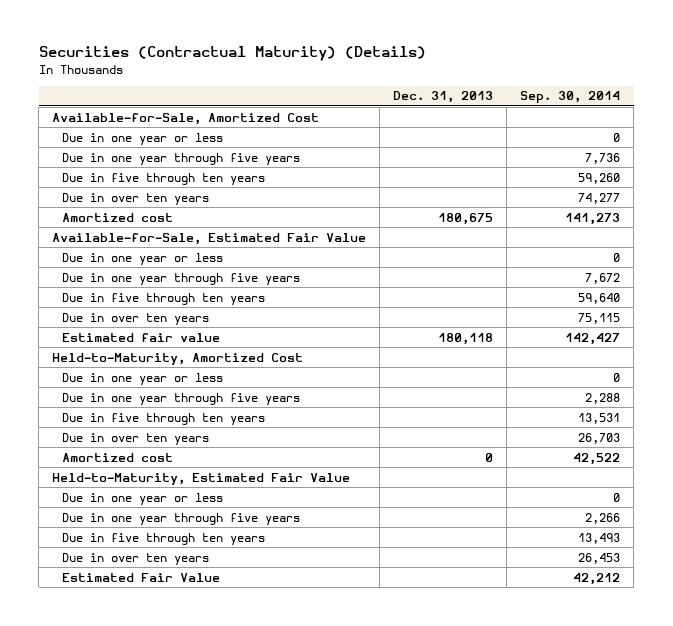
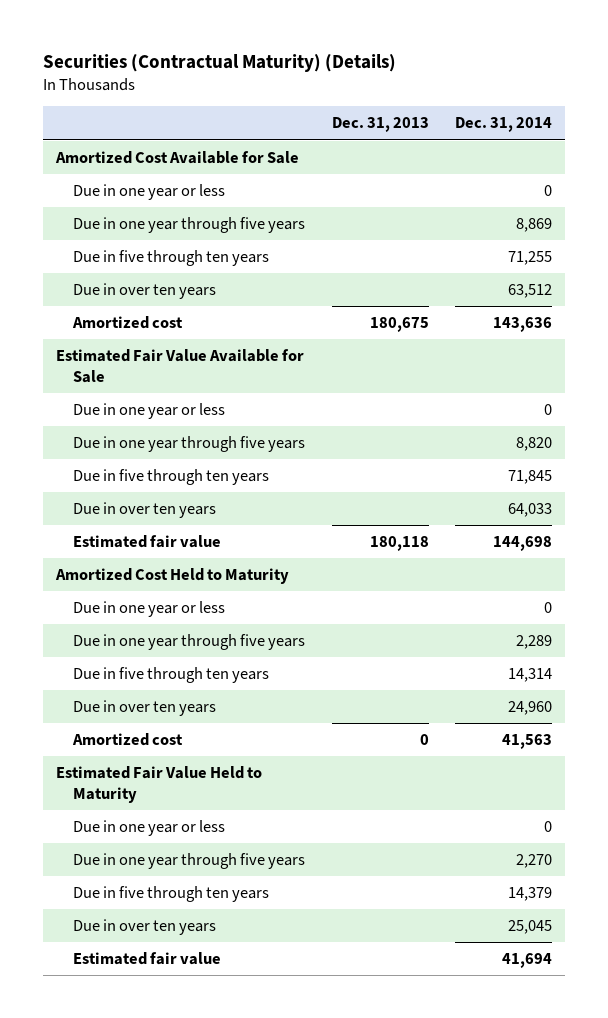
- | Dec. 31, 2013 | Sep. 30, 2014
+ | Dec. 31, 2013 | Dec. 31, 2014
- Available-for-Sale, Amortized Cost
+ Amortized Cost Available for Sale
- Available-for-Sale, Estimated Fair Value
+ Estimated Fair Value Available for Sale
- Held-to-Maturity, Amortized Cost
+ Amortized Cost Held to Maturity
- Held-to-Maturity, Estimated Fair Value
+ Estimated Fair Value Held to Maturity
- Estimated Fair Value | | 42,212
+ Estimated fair value | | 41,694

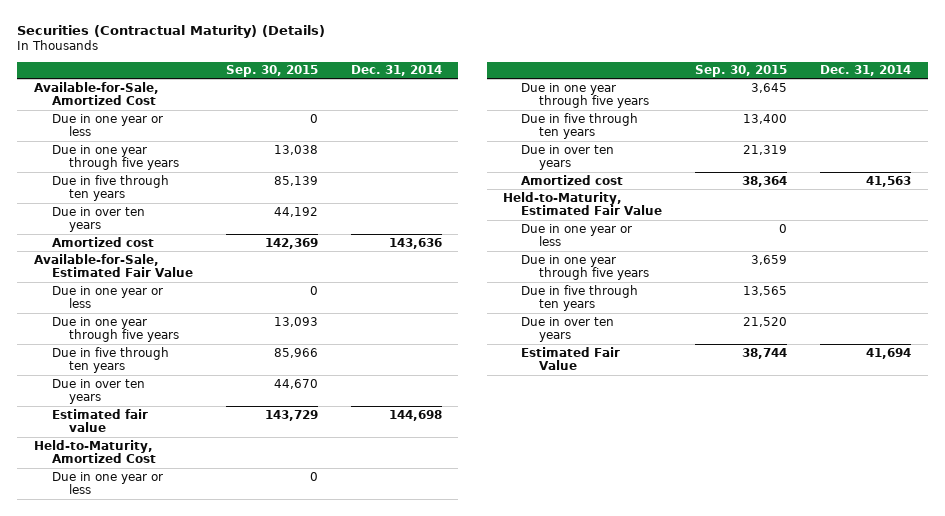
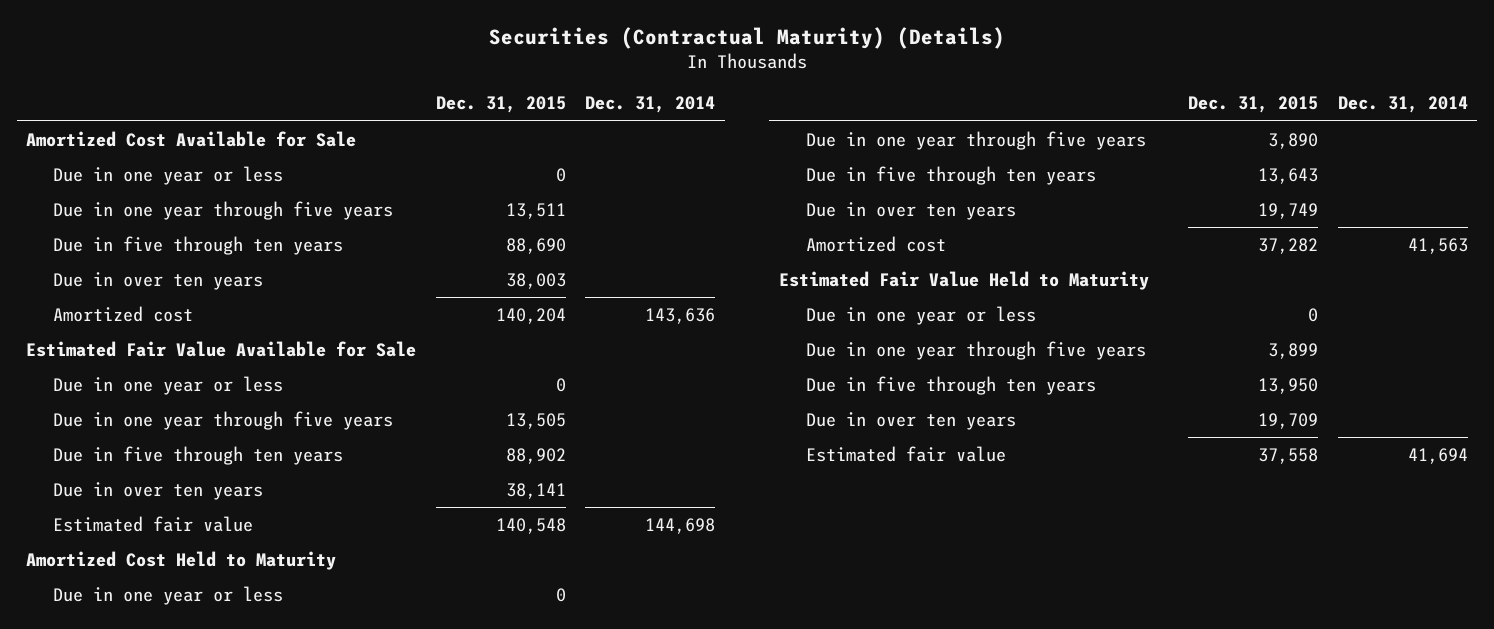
- | Sep. 30, 2015 | Dec. 31, 2014
+ | Dec. 31, 2015 | Dec. 31, 2014
- Available-for-Sale, Amortized Cost
+ Amortized Cost Available for Sale
- Available-for-Sale, Estimated Fair Value
+ Estimated Fair Value Available for Sale
- Held-to-Maturity, Amortized Cost
+ Amortized Cost Held to Maturity
- Held-to-Maturity, Estimated Fair Value
+ Estimated Fair Value Held to Maturity
- Estimated Fair Value | 38,744 | 41,694
+ Estimated fair value | 37,558 | 41,694

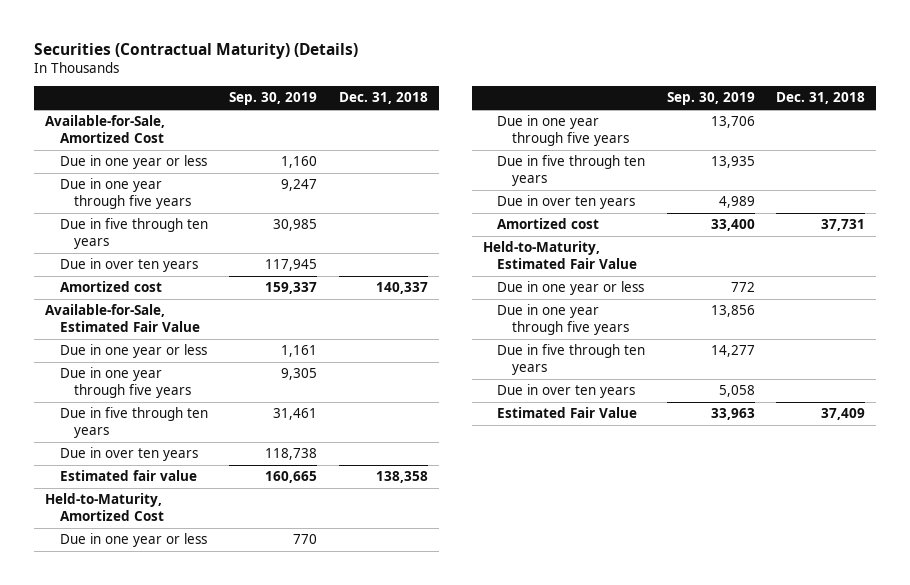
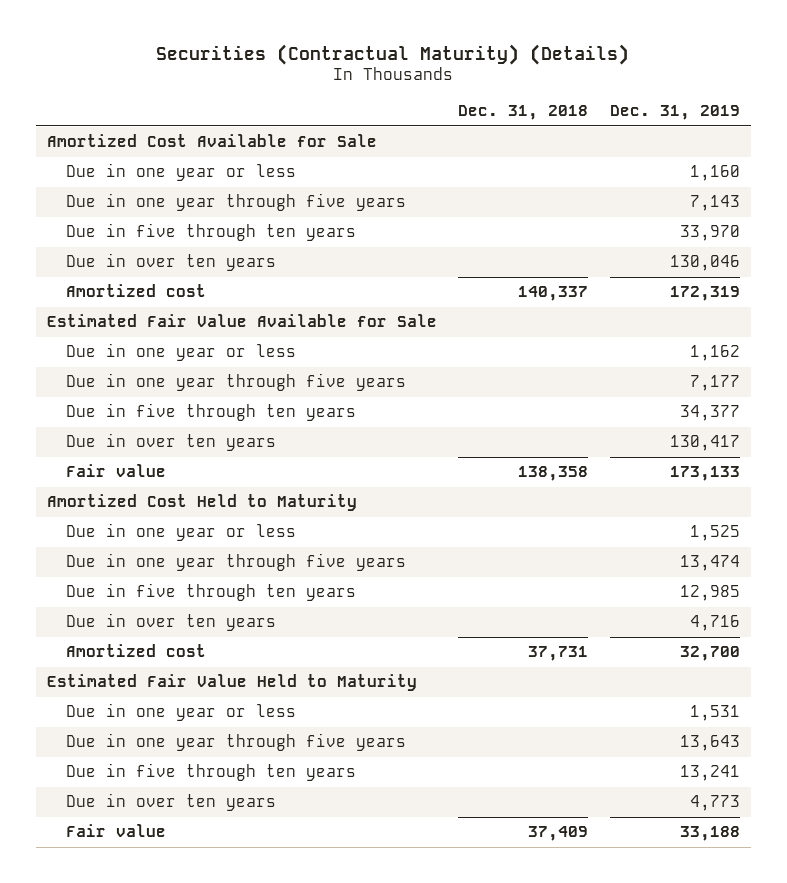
- | Sep. 30, 2019 | Dec. 31, 2018
+ | Dec. 31, 2018 | Dec. 31, 2019
- Available-for-Sale, Amortized Cost
+ Amortized Cost Available for Sale
- Available-for-Sale, Estimated Fair Value
+ Estimated Fair Value Available for Sale
- Estimated fair value | 160,665 | 138,358
- Held-to-Maturity, Amortized Cost
+ Fair value | 138,358 | 173,133
+ Amortized Cost Held to Maturity
- Held-to-Maturity, Estimated Fair Value
+ Estimated Fair Value Held to Maturity
- Estimated Fair Value | 33,963 | 37,409
+ Fair value | 37,409 | 33,188

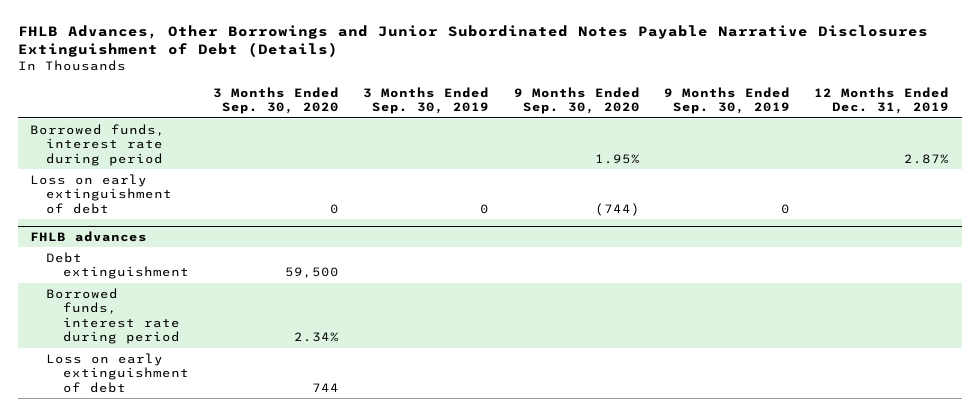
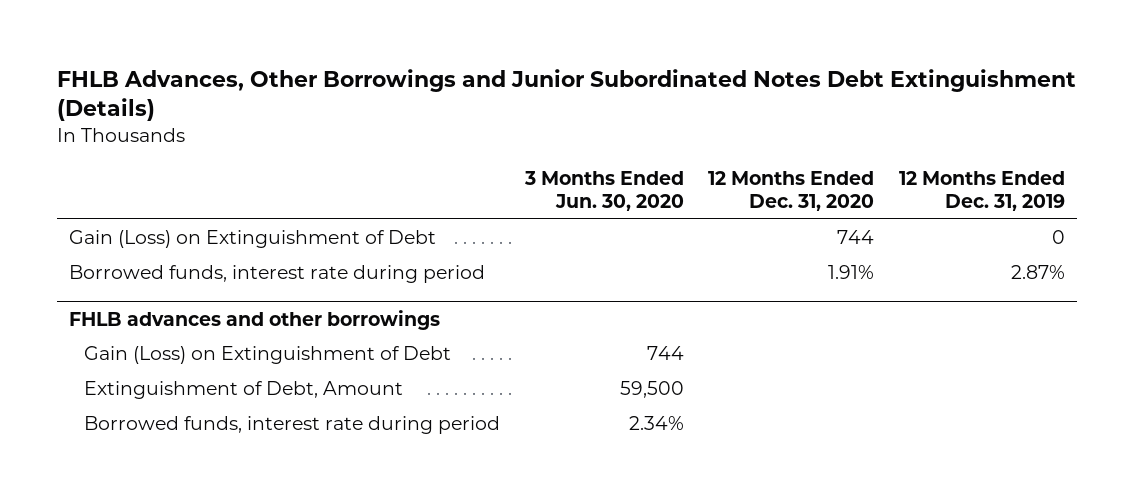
- FHLB Advances, Other Borrowings and Junior Subordinated Notes Payable Narrative Disclosures Extinguishment of Debt (Details)
+ FHLB Advances, Other Borrowings and Junior Subordinated Notes Debt Extinguishment (Details)
- | 3 Months Ended Sep. 30, 2020 | 3 Months Ended Sep. 30, 2019 | 9 Months Ended Sep. 30, 2020 | 9 Months Ended Sep. 30, 2019 | 12 Months Ended Dec. 31, 2019
+ | 3 Months Ended Jun. 30, 2020 | 12 Months Ended Dec. 31, 2020 | 12 Months Ended Dec. 31, 2019
+ Gain (Loss) on Extinguishment of Debt | | 744 | 0
- Loss on early extinguishment of debt | 0 | 0 | (744) | 0 |
- FHLB advances
- Debt extinguishment | 59,500 | | | |
- Borrowed funds, interest rate during period | 2.34% | | | |
- Loss on early extinguishment of debt | 744 | | | |
+ FHLB advances and other borrowings
+ Gain (Loss) on Extinguishment of Debt | 744 | |
+ Extinguishment of Debt, Amount | 59,500 | |
+ Borrowed funds, interest rate during period | 2.34% | |

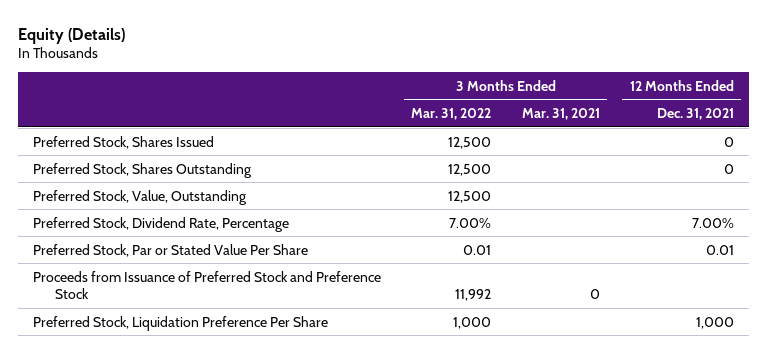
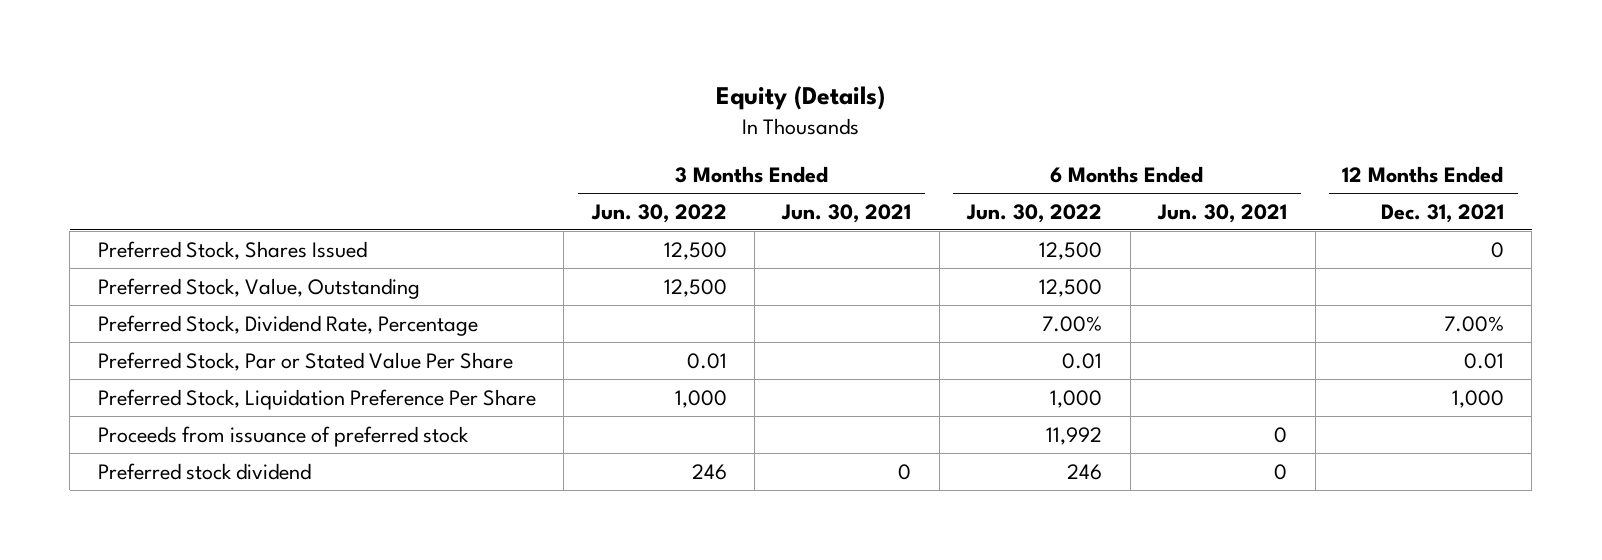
- | 3 Months Ended Mar. 31, 2022 | 3 Months Ended Mar. 31, 2021 | 12 Months Ended Dec. 31, 2021
+ | 3 Months Ended Jun. 30, 2022 | 3 Months Ended Jun. 30, 2021 | 6 Months Ended Jun. 30, 2022 | 6 Months Ended Jun. 30, 2021 | 12 Months Ended Dec. 31, 2021
- Preferred Stock, Shares Outstanding | 12,500 | | 0
- Proceeds from Issuance of Preferred Stock and Preference Stock | 11,992 | 0 |
+ Proceeds from issuance of preferred stock | | | 11,992 | 0 |
+ Preferred stock dividend | 246 | 0 | 246 | 0 |

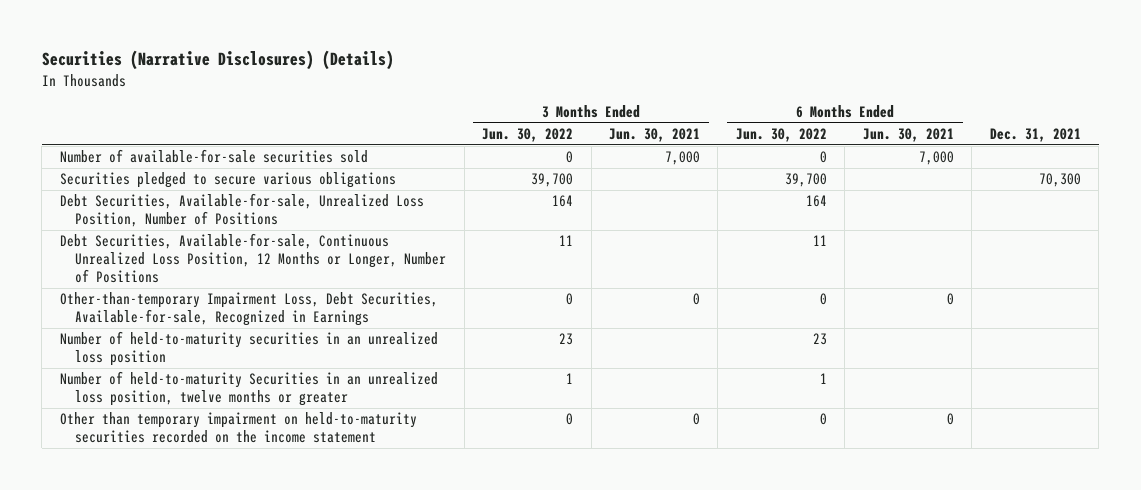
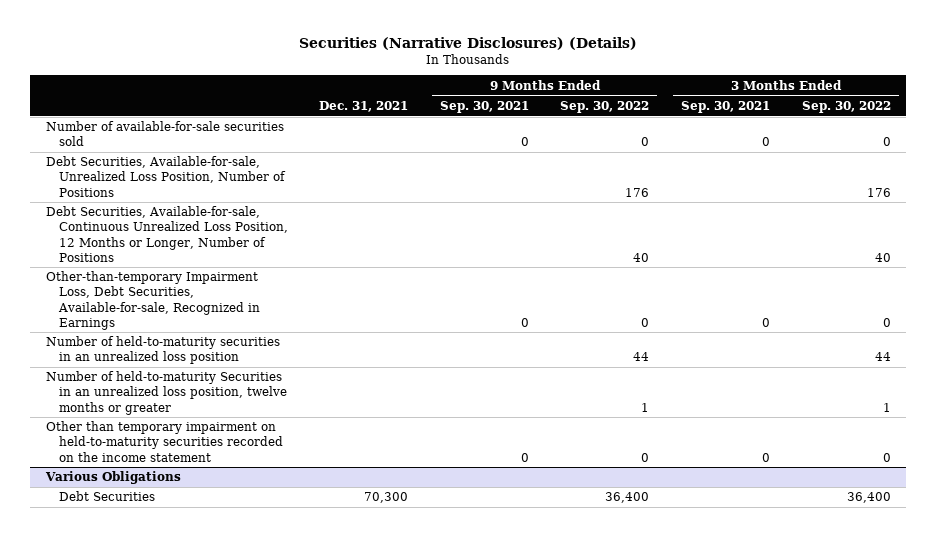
- | 3 Months Ended Jun. 30, 2022 | 3 Months Ended Jun. 30, 2021 | 6 Months Ended Jun. 30, 2022 | 6 Months Ended Jun. 30, 2021 | Dec. 31, 2021
+ | Dec. 31, 2021 | 9 Months Ended Sep. 30, 2021 | 9 Months Ended Sep. 30, 2022 | 3 Months Ended Sep. 30, 2021 | 3 Months Ended Sep. 30, 2022
- Securities pledged to secure various obligations | 39,700 | | 39,700 | | 70,300
+ Various Obligations
+ Debt Securities | 70,300 | | 36,400 | | 36,400

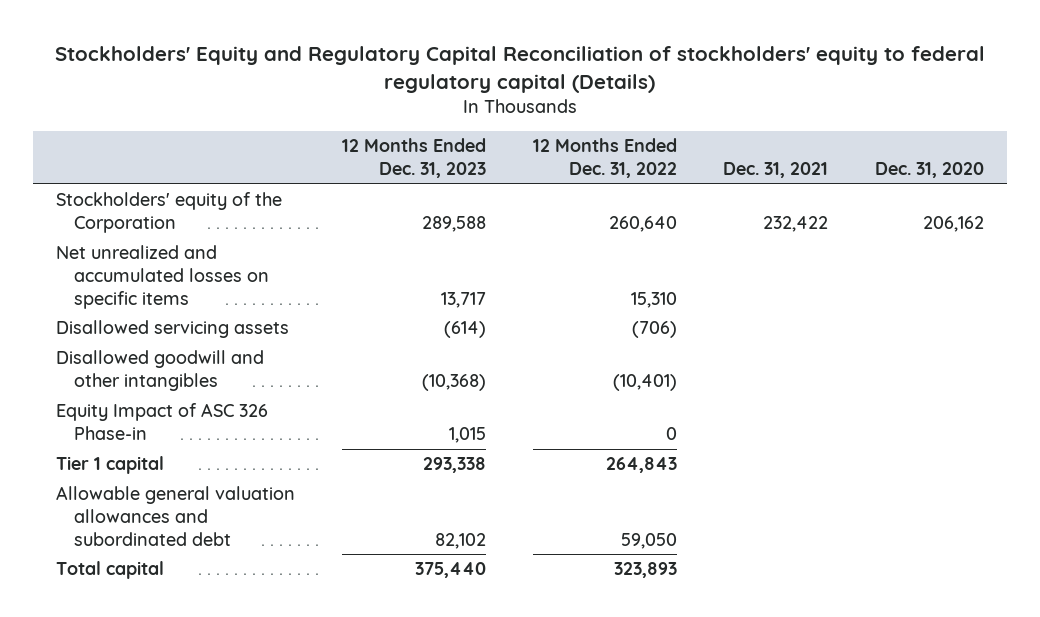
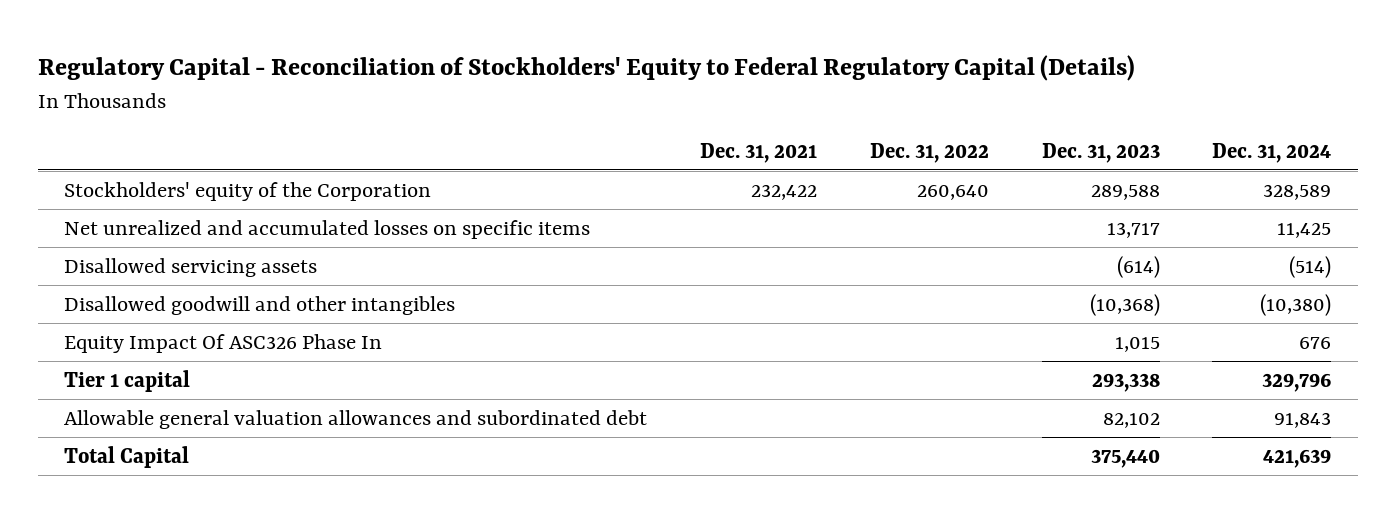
- Stockholders' Equity and Regulatory Capital Reconciliation of stockholders' equity to federal regulatory capital (Details)
+ Regulatory Capital - Reconciliation of Stockholders' Equity to Federal Regulatory Capital (Details)
- | 12 Months Ended Dec. 31, 2023 | 12 Months Ended Dec. 31, 2022 | Dec. 31, 2021 | Dec. 31, 2020
+ | Dec. 31, 2021 | Dec. 31, 2022 | Dec. 31, 2023 | Dec. 31, 2024
- Equity Impact of ASC 326 Phase-in | 1,015 | 0 | |
+ Equity Impact Of ASC326 Phase In | | | 1,015 | 676
- Total capital | 375,440 | 323,893 | |
+ Total Capital | | | 375,440 | 421,639

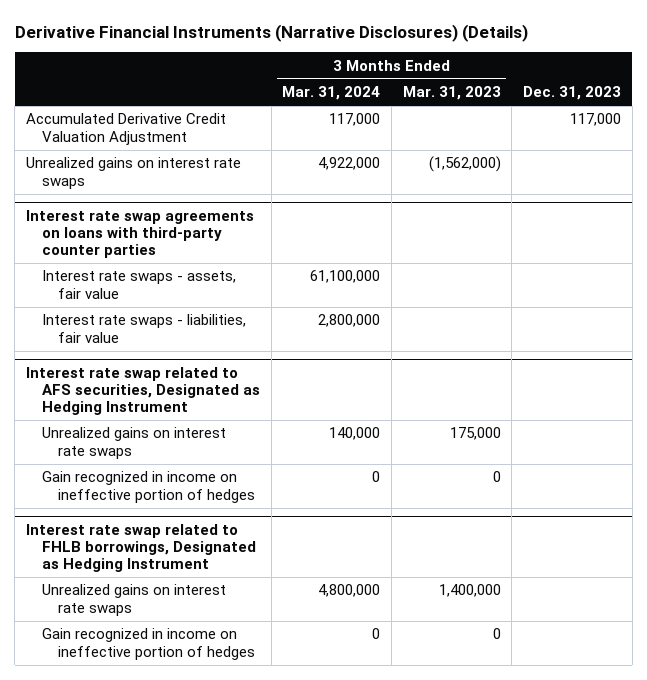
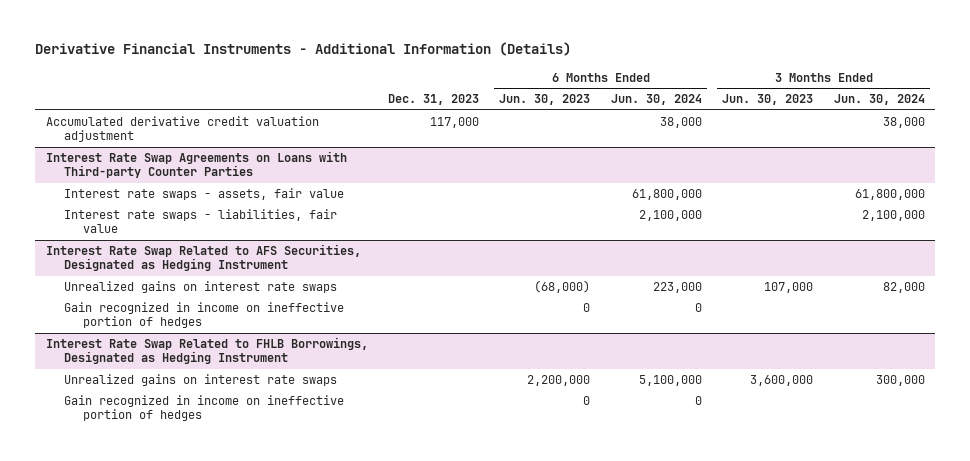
- Derivative Financial Instruments (Narrative Disclosures) (Details)
+ Derivative Financial Instruments - Additional Information (Details)
- | 3 Months Ended Mar. 31, 2024 | 3 Months Ended Mar. 31, 2023 | Dec. 31, 2023
+ | Dec. 31, 2023 | 6 Months Ended Jun. 30, 2023 | 6 Months Ended Jun. 30, 2024 | 3 Months Ended Jun. 30, 2023 | 3 Months Ended Jun. 30, 2024
- Accumulated Derivative Credit Valuation Adjustment | 117,000 | | 117,000
- Unrealized gains on interest rate swaps | 4,922,000 | (1,562,000) |
- Interest rate swap agreements on loans with third-party counter parties
+ Accumulated derivative credit valuation adjustment | 117,000 | | 38,000 | | 38,000
+ Interest Rate Swap Agreements on Loans with Third-party Counter Parties
- Interest rate swap related to AFS securities, Designated as Hedging Instrument
+ Interest Rate Swap Related to AFS Securities, Designated as Hedging Instrument
- Interest rate swap related to FHLB borrowings, Designated as Hedging Instrument
+ Interest Rate Swap Related to FHLB Borrowings, Designated as Hedging Instrument

